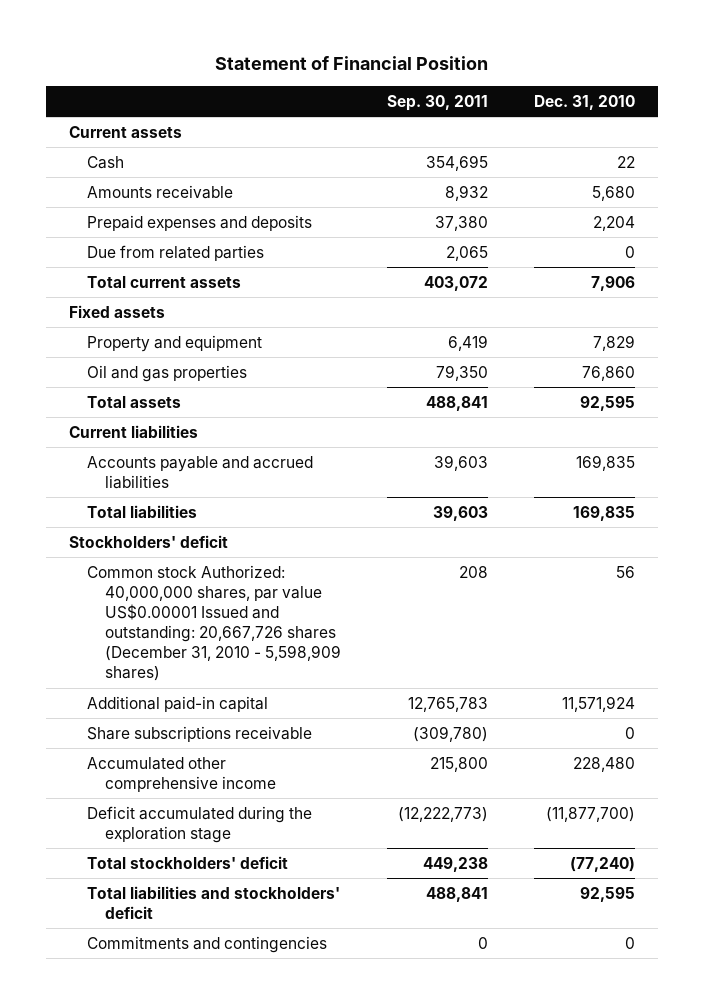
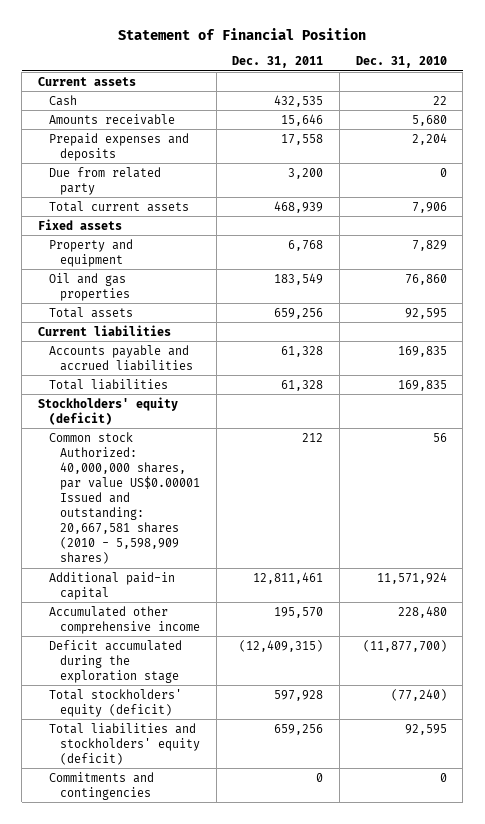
- | Sep. 30, 2011 | Dec. 31, 2010
+ | Dec. 31, 2011 | Dec. 31, 2010
- Due from related parties | 2,065 | 0
+ Due from related party | 3,200 | 0
- Stockholders' deficit
- Common stock Authorized: 40,000,000 shares, par value US$0.00001 Issued and outstanding: 20,667,726 shares (December 31, 2010 - 5,598,909 shares) | 208 | 56
+ Stockholders' equity (deficit)
+ Common stock Authorized: 40,000,000 shares, par value US$0.00001 Issued and outstanding: 20,667,581 shares (2010 - 5,598,909 shares) | 212 | 56
- Share subscriptions receivable | (309,780) | 0
- Total stockholders' deficit | 449,238 | (77,240)
- Total liabilities and stockholders' deficit | 488,841 | 92,595
+ Total stockholders' equity (deficit) | 597,928 | (77,240)
+ Total liabilities and stockholders' equity (deficit) | 659,256 | 92,595

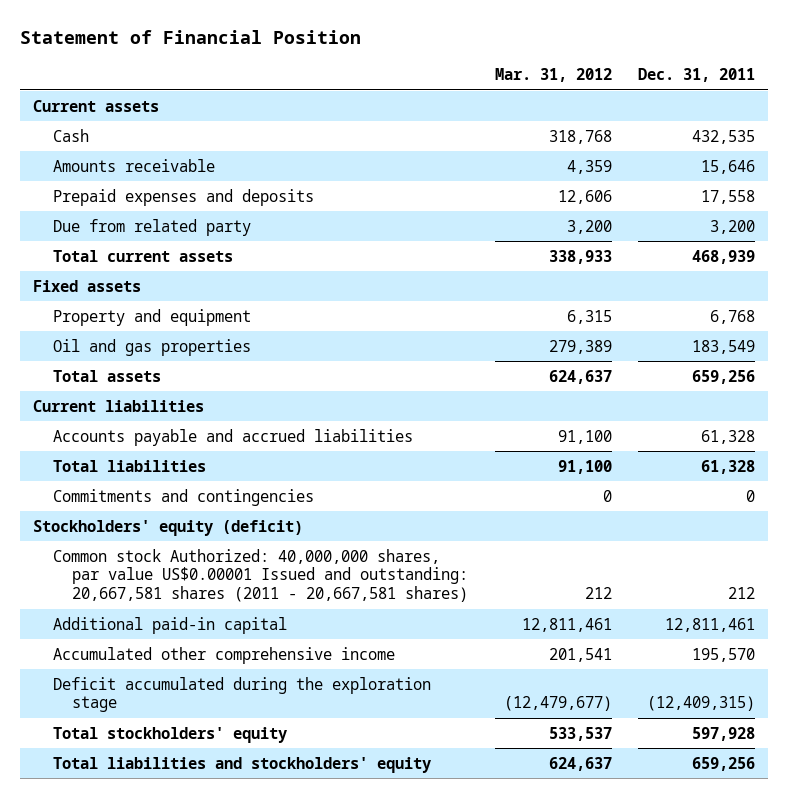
- | Dec. 31, 2011 | Dec. 31, 2010
+ | Mar. 31, 2012 | Dec. 31, 2011
moved up: Commitments and contingencies | 0 | 0
- Common stock Authorized: 40,000,000 shares, par value US$0.00001 Issued and outstanding: 20,667,581 shares (2010 - 5,598,909 shares) | 212 | 56
+ Common stock Authorized: 40,000,000 shares, par value US$0.00001 Issued and outstanding: 20,667,581 shares (2011 - 20,667,581 shares) | 212 | 212
- Total stockholders' equity (deficit) | 597,928 | (77,240)
- Total liabilities and stockholders' equity (deficit) | 659,256 | 92,595
+ Total stockholders' equity | 533,537 | 597,928
+ Total liabilities and stockholders' equity | 624,637 | 659,256

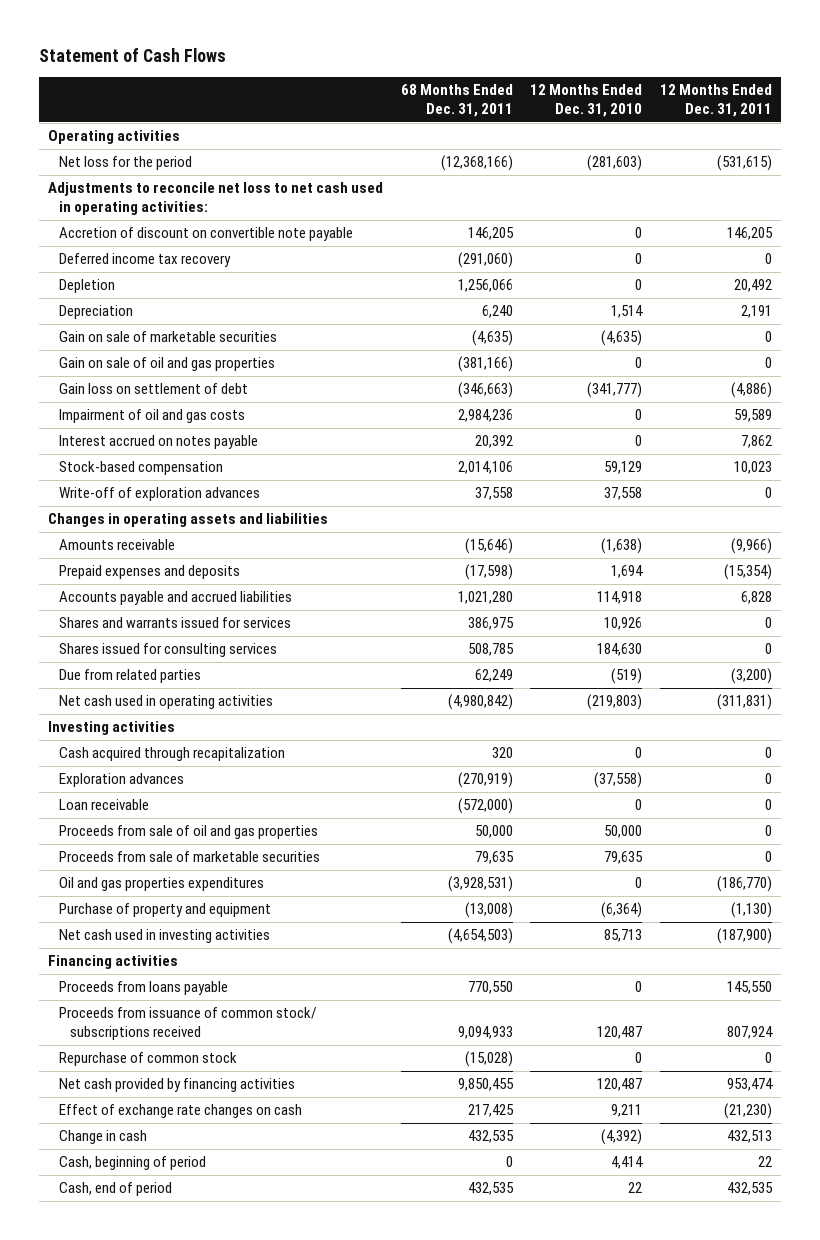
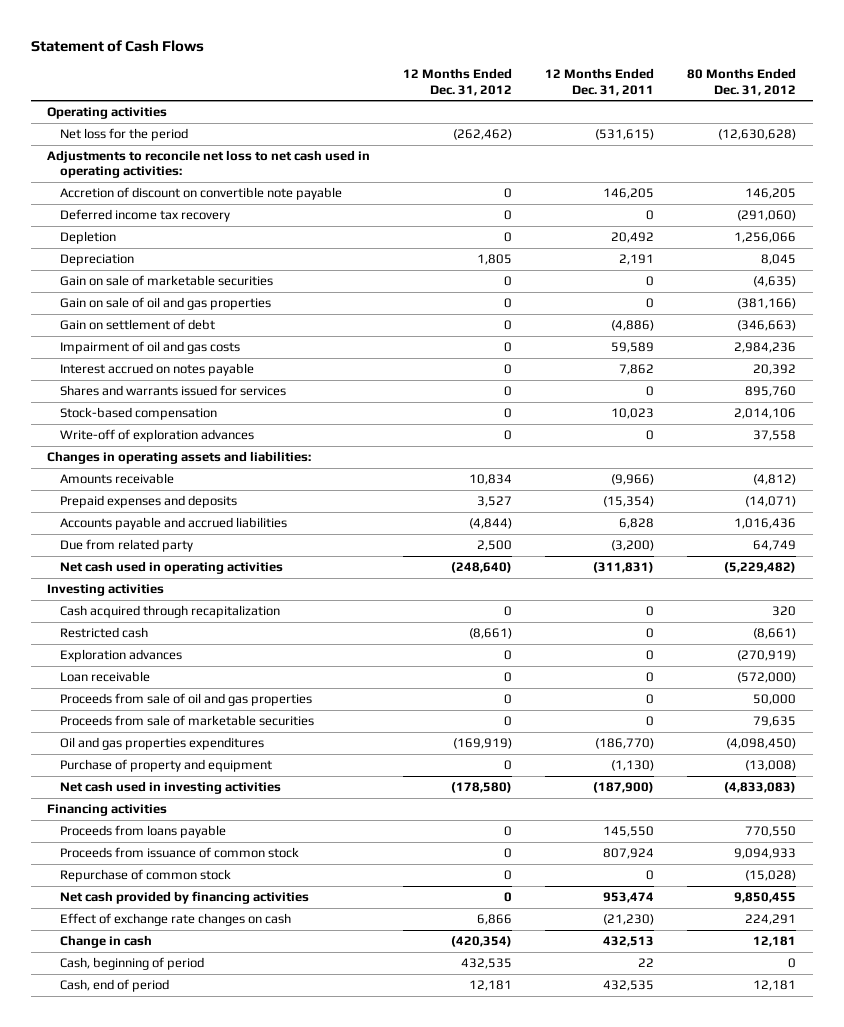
- | 68 Months Ended Dec. 31, 2011 | 12 Months Ended Dec. 31, 2010 | 12 Months Ended Dec. 31, 2011
+ | 12 Months Ended Dec. 31, 2012 | 12 Months Ended Dec. 31, 2011 | 80 Months Ended Dec. 31, 2012
- Gain loss on settlement of debt | (346,663) | (341,777) | (4,886)
+ Gain on settlement of debt | 0 | (4,886) | (346,663)
moved up: Shares and warrants issued for services | 0 | 0 | 895,760
- Changes in operating assets and liabilities
+ Changes in operating assets and liabilities:
- Shares issued for consulting services | 508,785 | 184,630 | 0
- Due from related parties | 62,249 | (519) | (3,200)
+ Due from related party | 2,500 | (3,200) | 64,749
+ Restricted cash | (8,661) | 0 | (8,661)
- Proceeds from issuance of common stock/ subscriptions received | 9,094,933 | 120,487 | 807,924
+ Proceeds from issuance of common stock | 0 | 807,924 | 9,094,933

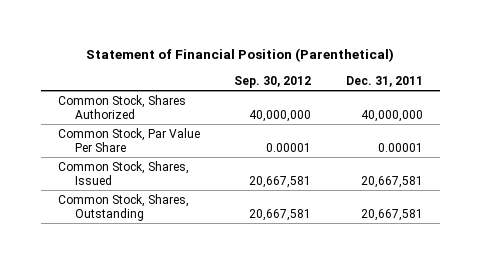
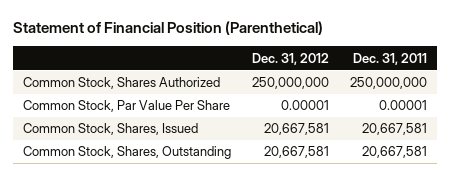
- | Sep. 30, 2012 | Dec. 31, 2011
+ | Dec. 31, 2012 | Dec. 31, 2011
- Common Stock, Shares Authorized | 40,000,000 | 40,000,000
+ Common Stock, Shares Authorized | 250,000,000 | 250,000,000

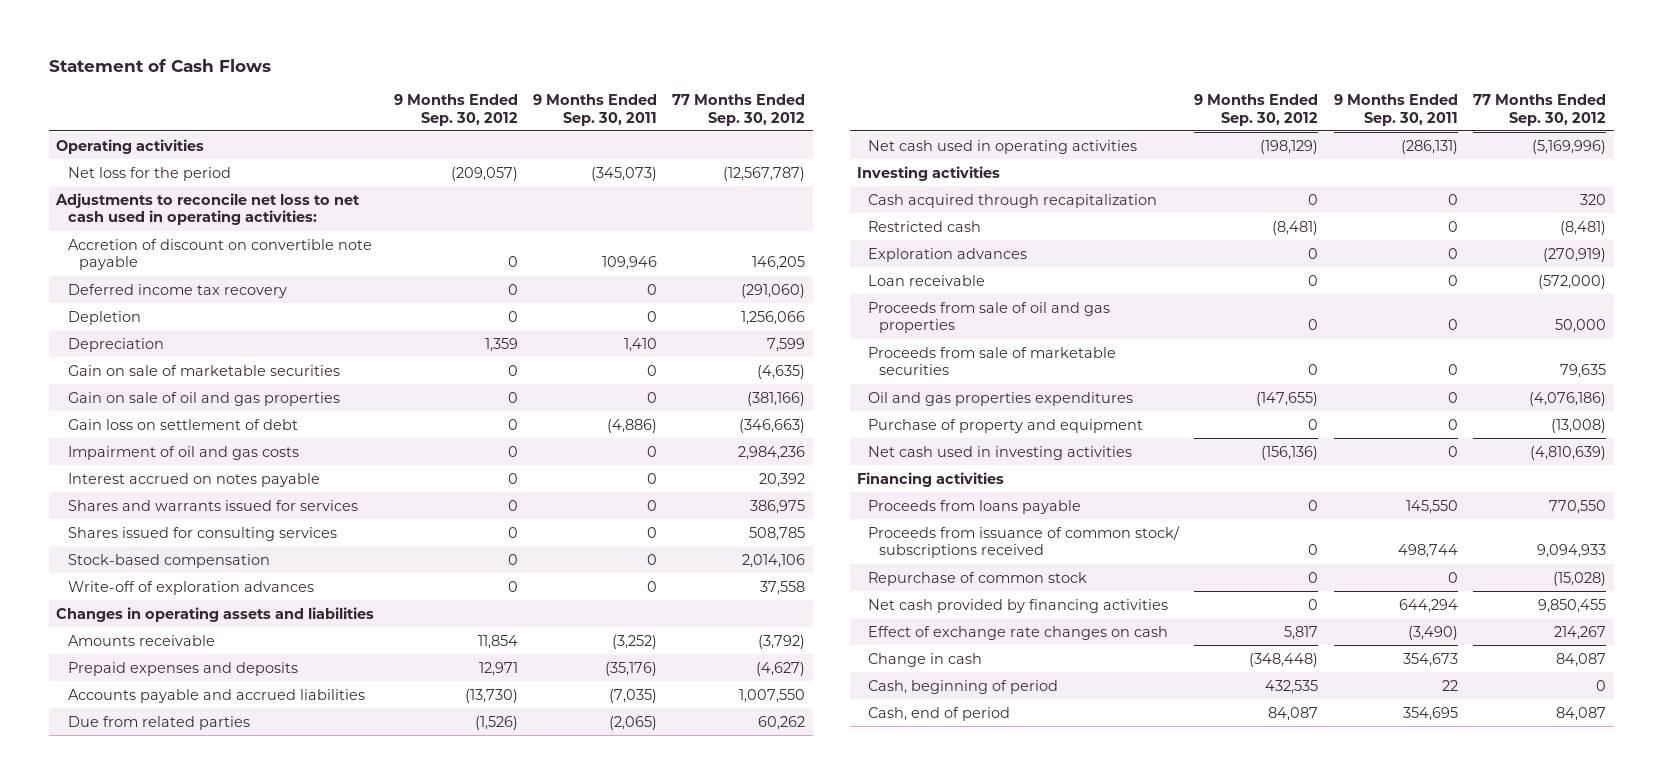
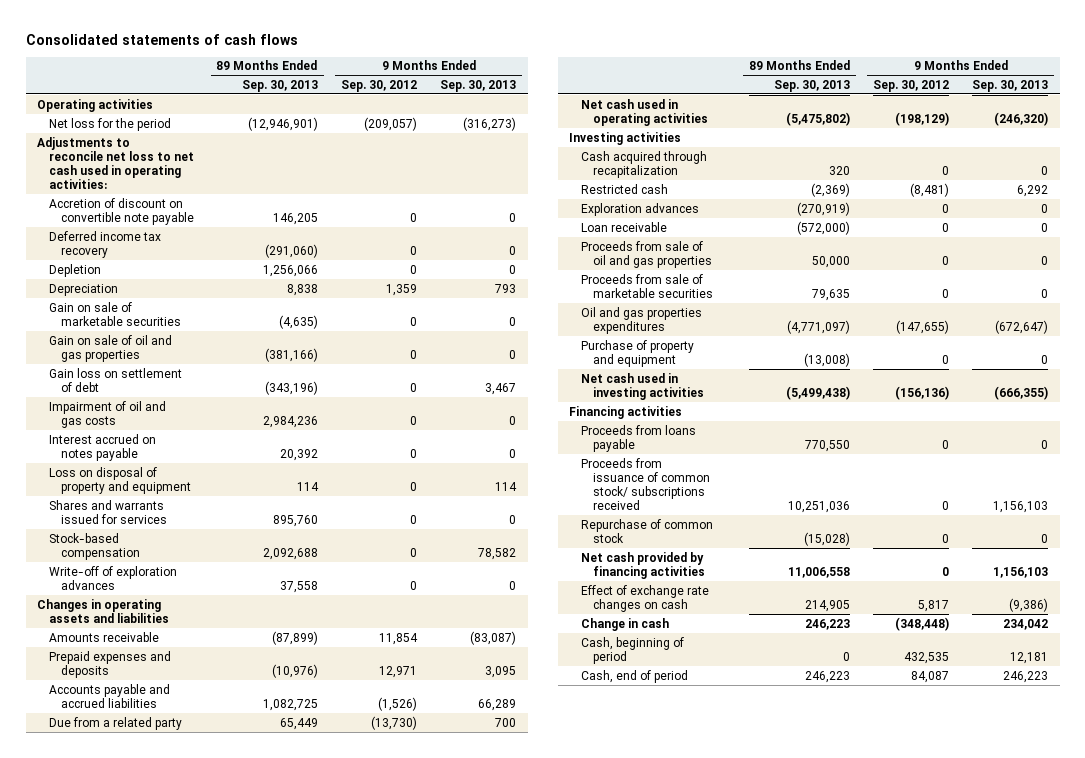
- Statement of Cash Flows
+ Consolidated statements of cash flows
- | 9 Months Ended Sep. 30, 2012 | 9 Months Ended Sep. 30, 2011 | 77 Months Ended Sep. 30, 2012
+ | 89 Months Ended Sep. 30, 2013 | 9 Months Ended Sep. 30, 2012 | 9 Months Ended Sep. 30, 2013
+ Loss on disposal of property and equipment | 114 | 0 | 114
- Shares issued for consulting services | 0 | 0 | 508,785
- Accounts payable and accrued liabilities | (13,730) | (7,035) | 1,007,550
- Due from related parties | (1,526) | (2,065) | 60,262
+ Accounts payable and accrued liabilities | 1,082,725 | (1,526) | 66,289
+ Due from a related party | 65,449 | (13,730) | 700

